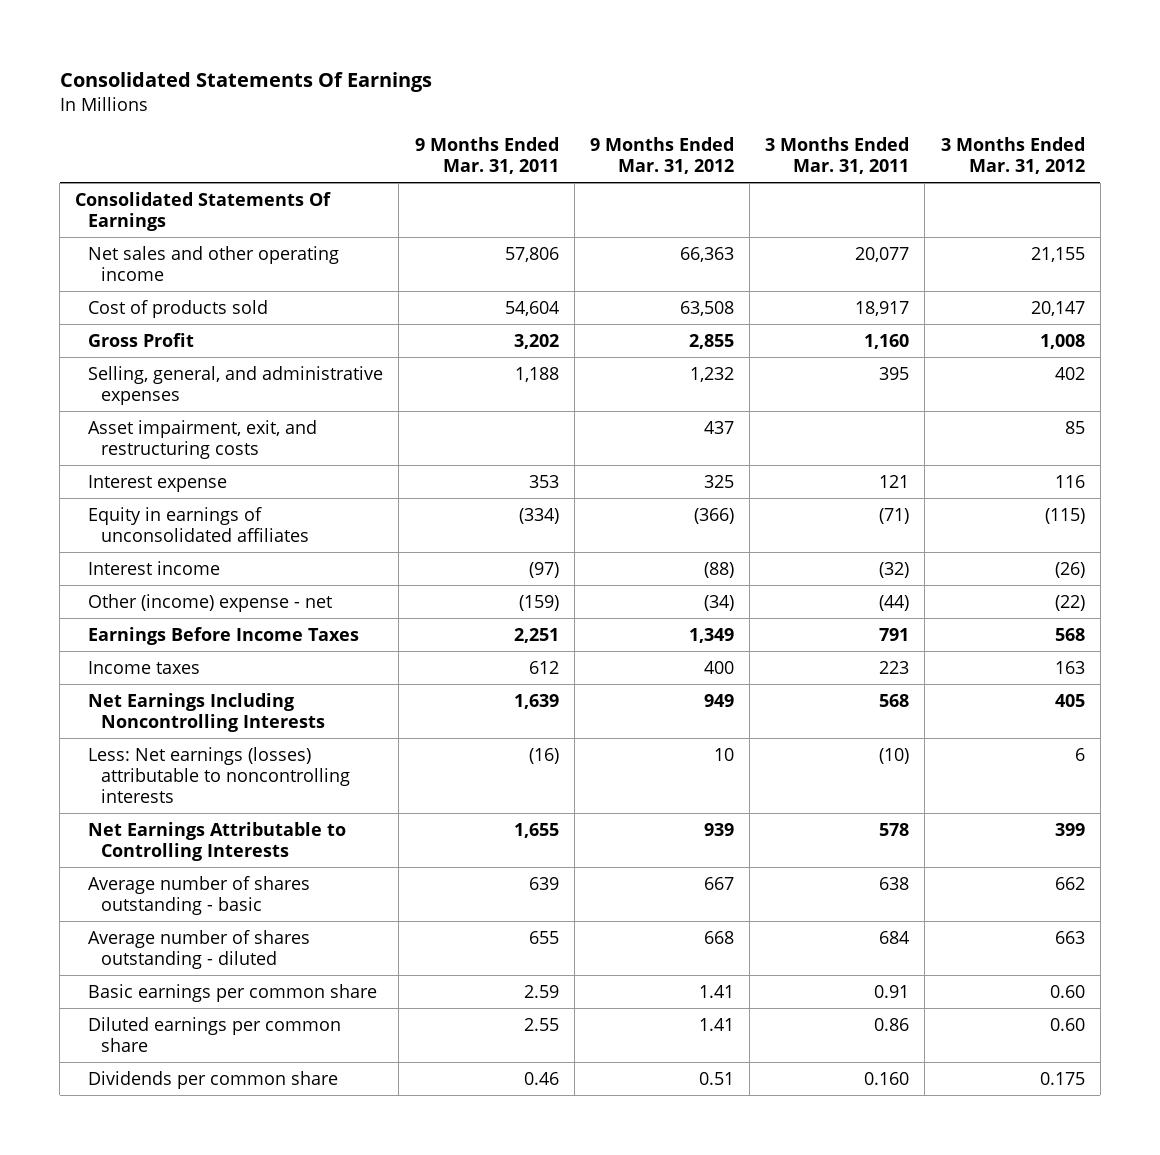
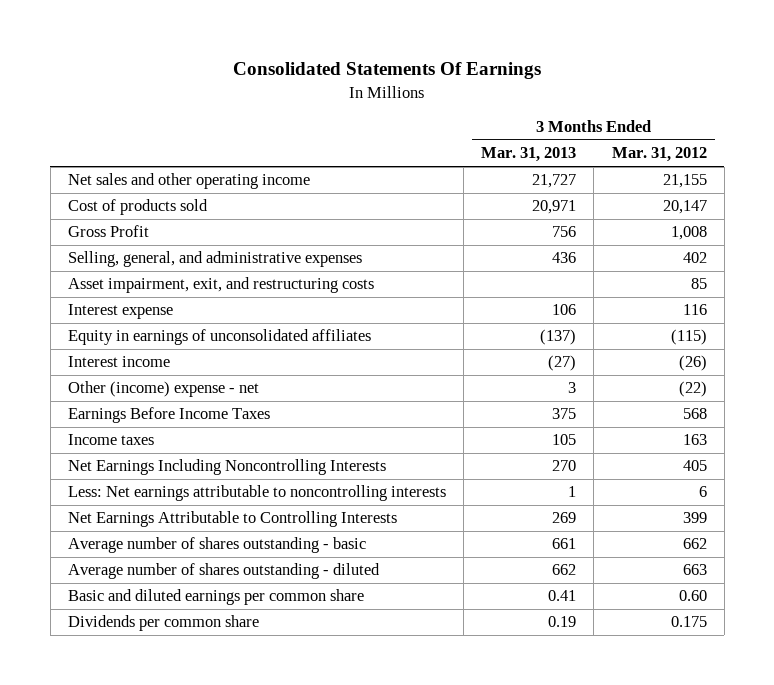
- | 9 Months Ended Mar. 31, 2011 | 9 Months Ended Mar. 31, 2012 | 3 Months Ended Mar. 31, 2011 | 3 Months Ended Mar. 31, 2012
+ | 3 Months Ended Mar. 31, 2013 | 3 Months Ended Mar. 31, 2012
- Consolidated Statements Of Earnings
- Less: Net earnings (losses) attributable to noncontrolling interests | (16) | 10 | (10) | 6
+ Less: Net earnings attributable to noncontrolling interests | 1 | 6
- Basic earnings per common share | 2.59 | 1.41 | 0.91 | 0.60
- Diluted earnings per common share | 2.55 | 1.41 | 0.86 | 0.60
+ Basic and diluted earnings per common share | 0.41 | 0.60

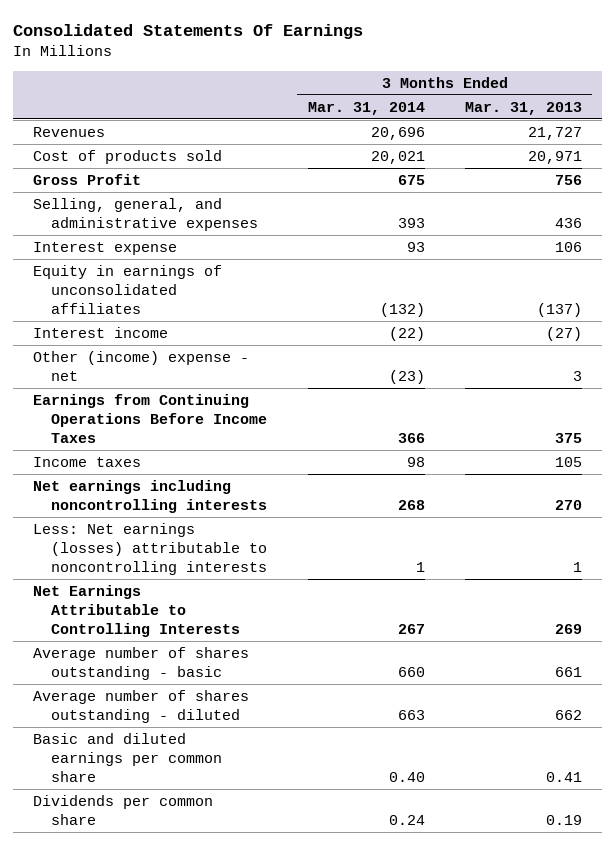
- | 3 Months Ended Mar. 31, 2013 | 3 Months Ended Mar. 31, 2012
+ | 3 Months Ended Mar. 31, 2014 | 3 Months Ended Mar. 31, 2013
- Net sales and other operating income | 21,727 | 21,155
+ Revenues | 20,696 | 21,727
- Asset impairment, exit, and restructuring costs | | 85
- Earnings Before Income Taxes | 375 | 568
+ Earnings from Continuing Operations Before Income Taxes | 366 | 375
- Net Earnings Including Noncontrolling Interests | 270 | 405
- Less: Net earnings attributable to noncontrolling interests | 1 | 6
+ Net earnings including noncontrolling interests | 268 | 270
+ Less: Net earnings (losses) attributable to noncontrolling interests | 1 | 1

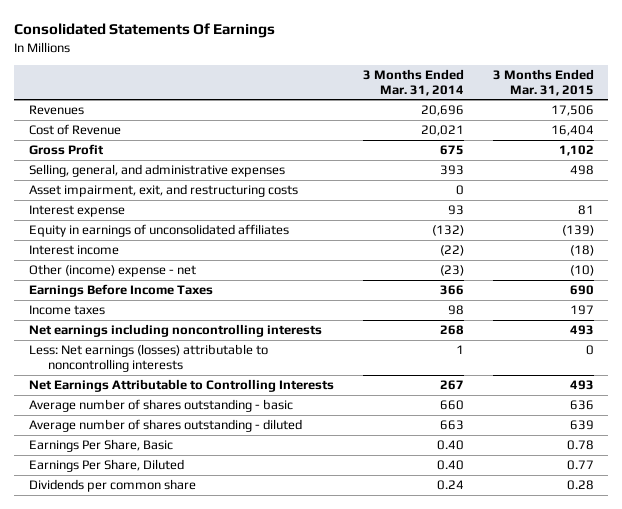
- | 3 Months Ended Mar. 31, 2014 | 3 Months Ended Mar. 31, 2013
+ | 3 Months Ended Mar. 31, 2014 | 3 Months Ended Mar. 31, 2015
- Cost of products sold | 20,021 | 20,971
+ Cost of Revenue | 20,021 | 16,404
+ Asset impairment, exit, and restructuring costs | 0 |
- Earnings from Continuing Operations Before Income Taxes | 366 | 375
+ Earnings Before Income Taxes | 366 | 690
- Basic and diluted earnings per common share | 0.40 | 0.41
+ Earnings Per Share, Basic | 0.40 | 0.78
+ Earnings Per Share, Diluted | 0.40 | 0.77

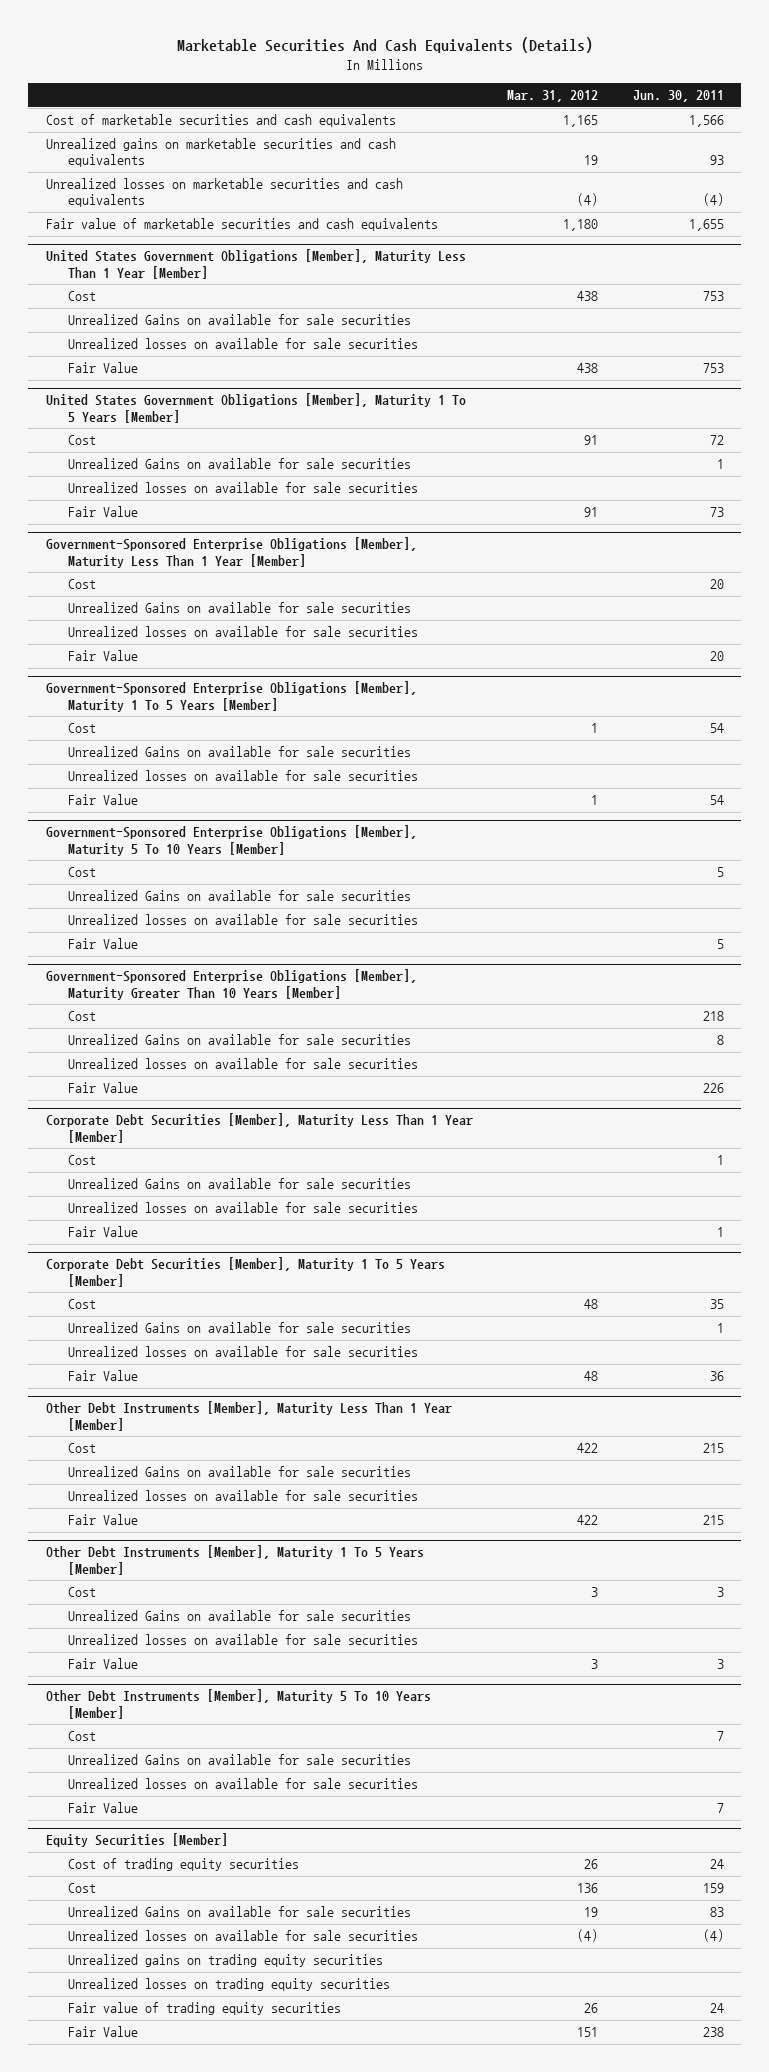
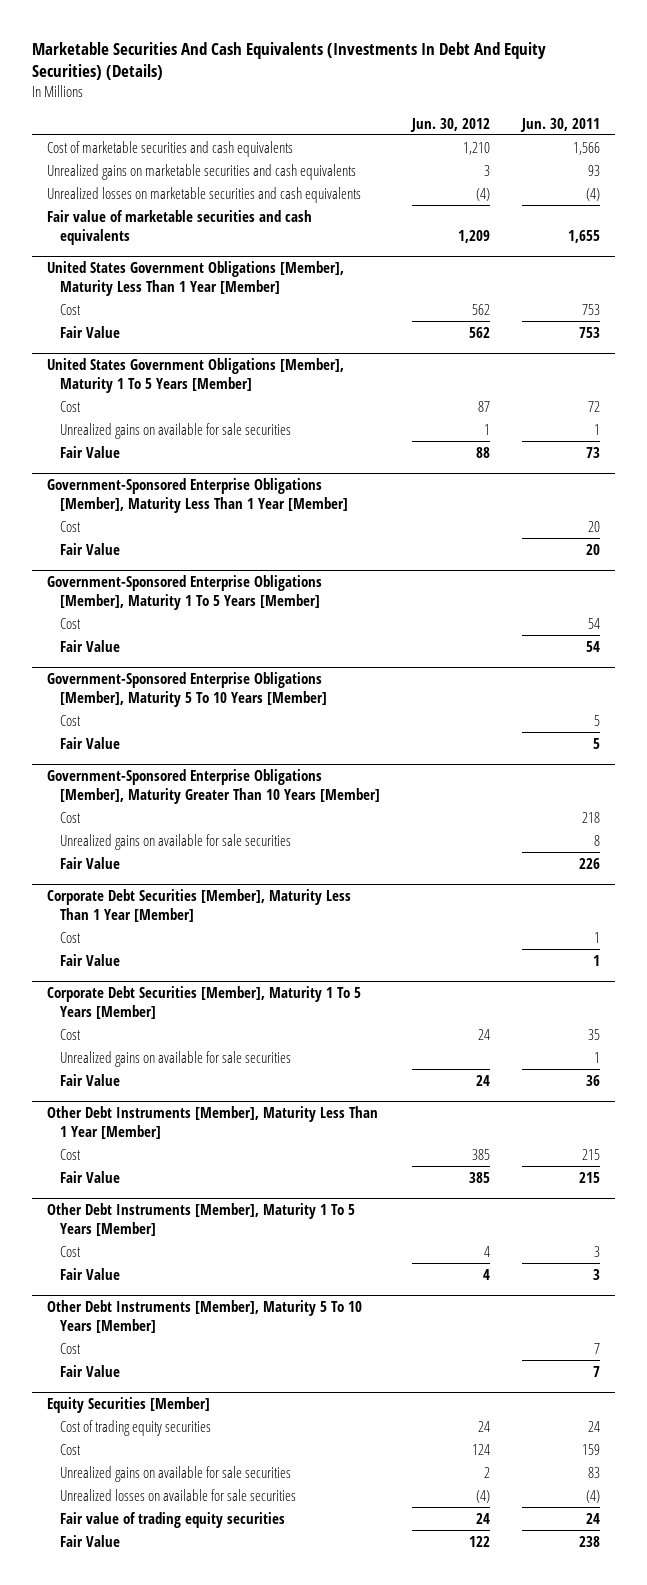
- Marketable Securities And Cash Equivalents (Details)
+ Marketable Securities And Cash Equivalents (Investments In Debt And Equity Securities) (Details)
- | Mar. 31, 2012 | Jun. 30, 2011
+ | Jun. 30, 2012 | Jun. 30, 2011
@ United States Government Obligations [Member], Maturity Less Than 1 Year [Member]
- Unrealized Gains on available for sale securities
- Unrealized losses on available for sale securities
@ United States Government Obligations [Member], Maturity 1 To 5 Years [Member]
- Unrealized Gains on available for sale securities | | 1
- Unrealized losses on available for sale securities
+ Unrealized gains on available for sale securities | 1 | 1
@ Government-Sponsored Enterprise Obligations [Member], Maturity Less Than 1 Year [Member]
- Unrealized Gains on available for sale securities
- Unrealized losses on available for sale securities
@ Government-Sponsored Enterprise Obligations [Member], Maturity 1 To 5 Years [Member]
- Unrealized Gains on available for sale securities
- Unrealized losses on available for sale securities
@ Government-Sponsored Enterprise Obligations [Member], Maturity 5 To 10 Years [Member]
- Unrealized Gains on available for sale securities
- Unrealized losses on available for sale securities
@ Government-Sponsored Enterprise Obligations [Member], Maturity Greater Than 10 Years [Member]
- Unrealized Gains on available for sale securities | | 8
- Unrealized losses on available for sale securities
+ Unrealized gains on available for sale securities | | 8
@ Corporate Debt Securities [Member], Maturity Less Than 1 Year [Member]
- Unrealized Gains on available for sale securities
- Unrealized losses on available for sale securities
@ Corporate Debt Securities [Member], Maturity 1 To 5 Years [Member]
- Unrealized Gains on available for sale securities | | 1
- Unrealized losses on available for sale securities
+ Unrealized gains on available for sale securities | | 1
@ Other Debt Instruments [Member], Maturity Less Than 1 Year [Member]
- Unrealized Gains on available for sale securities
- Unrealized losses on available for sale securities
@ Other Debt Instruments [Member], Maturity 1 To 5 Years [Member]
- Unrealized Gains on available for sale securities
- Unrealized losses on available for sale securities
@ Other Debt Instruments [Member], Maturity 5 To 10 Years [Member]
- Unrealized Gains on available for sale securities
- Unrealized losses on available for sale securities
@ Equity Securities [Member]
- Unrealized Gains on available for sale securities | 19 | 83
+ Unrealized gains on available for sale securities | 2 | 83
- Unrealized gains on trading equity securities
- Unrealized losses on trading equity securities

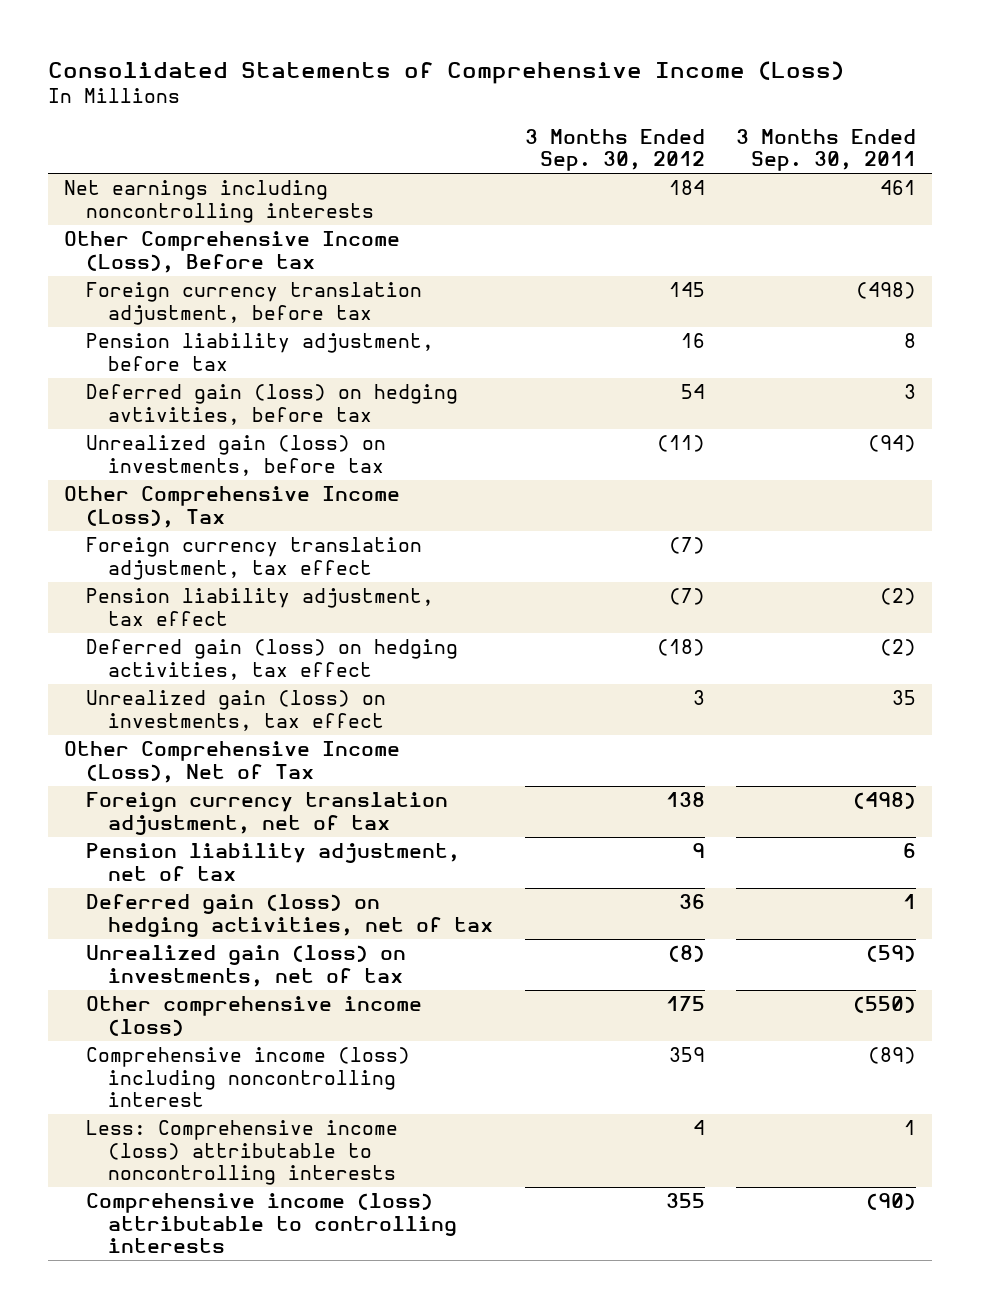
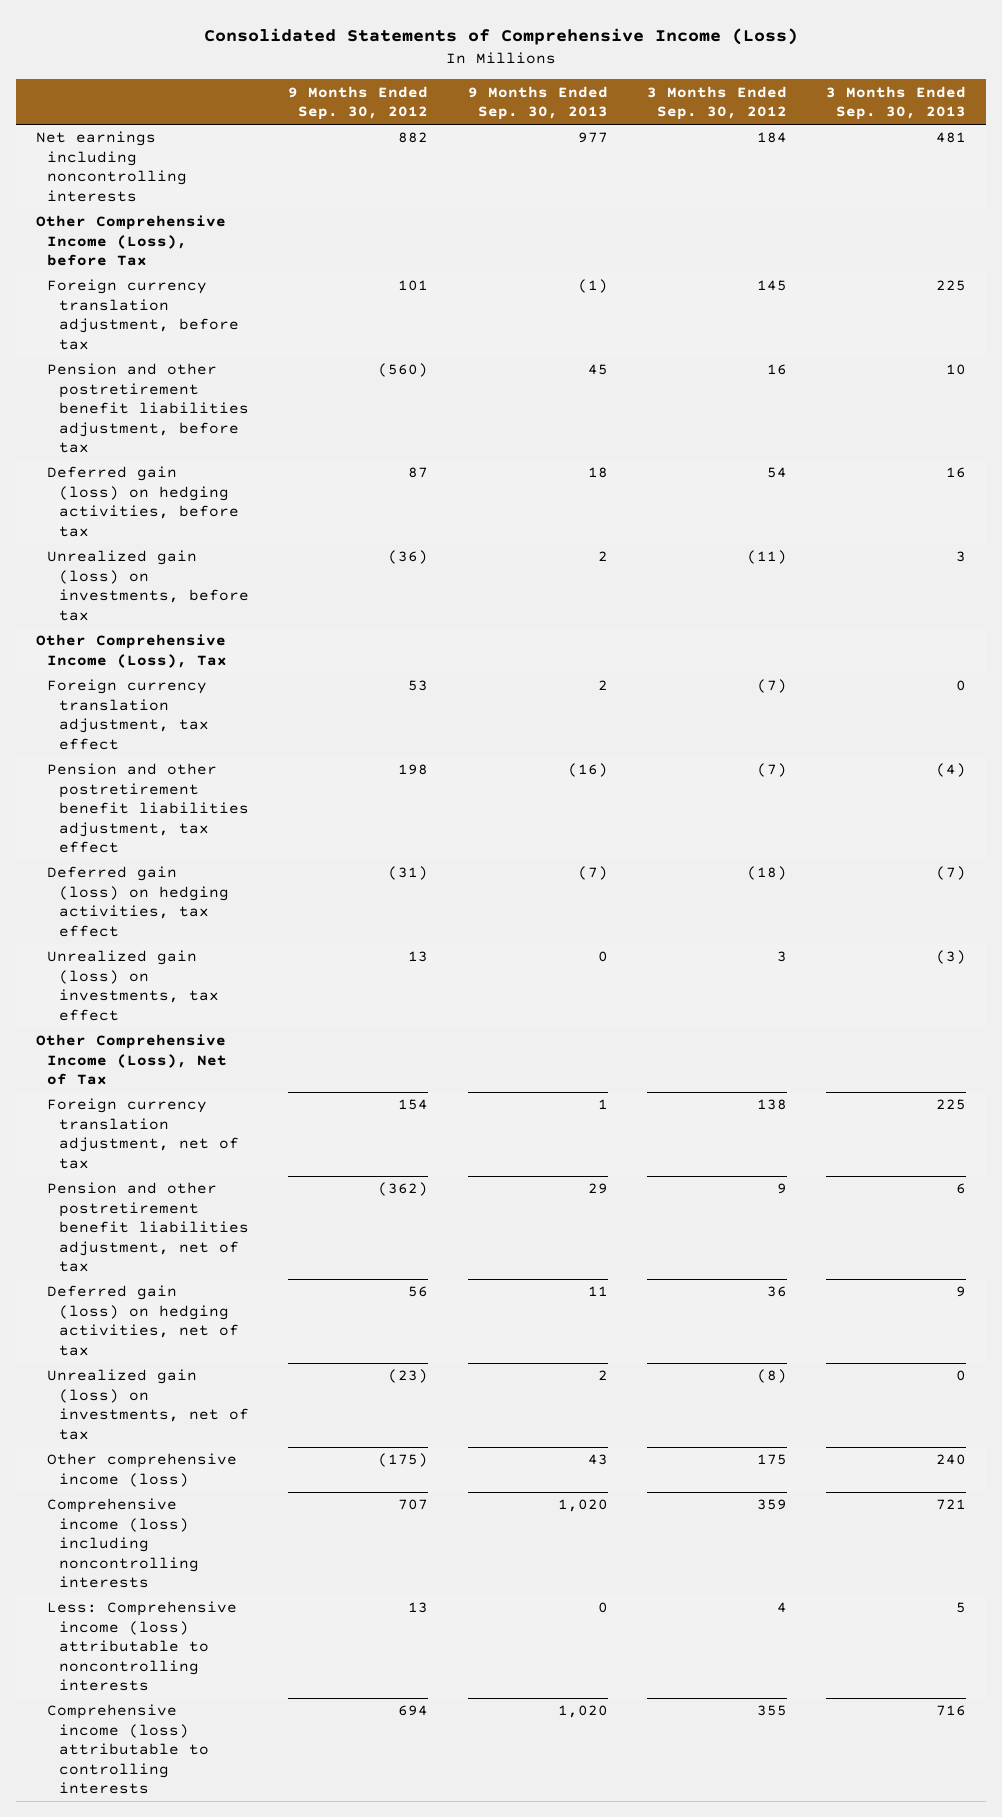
- | 3 Months Ended Sep. 30, 2012 | 3 Months Ended Sep. 30, 2011
+ | 9 Months Ended Sep. 30, 2012 | 9 Months Ended Sep. 30, 2013 | 3 Months Ended Sep. 30, 2012 | 3 Months Ended Sep. 30, 2013
- Other Comprehensive Income (Loss), Before tax
+ Other Comprehensive Income (Loss), before Tax
- Pension liability adjustment, before tax | 16 | 8
- Deferred gain (loss) on hedging avtivities, before tax | 54 | 3
+ Pension and other postretirement benefit liabilities adjustment, before tax | (560) | 45 | 16 | 10
+ Deferred gain (loss) on hedging activities, before tax | 87 | 18 | 54 | 16
- Pension liability adjustment, tax effect | (7) | (2)
+ Pension and other postretirement benefit liabilities adjustment, tax effect | 198 | (16) | (7) | (4)
- Pension liability adjustment, net of tax | 9 | 6
+ Pension and other postretirement benefit liabilities adjustment, net of tax | (362) | 29 | 9 | 6
- Comprehensive income (loss) including noncontrolling interest | 359 | (89)
+ Comprehensive income (loss) including noncontrolling interests | 707 | 1,020 | 359 | 721

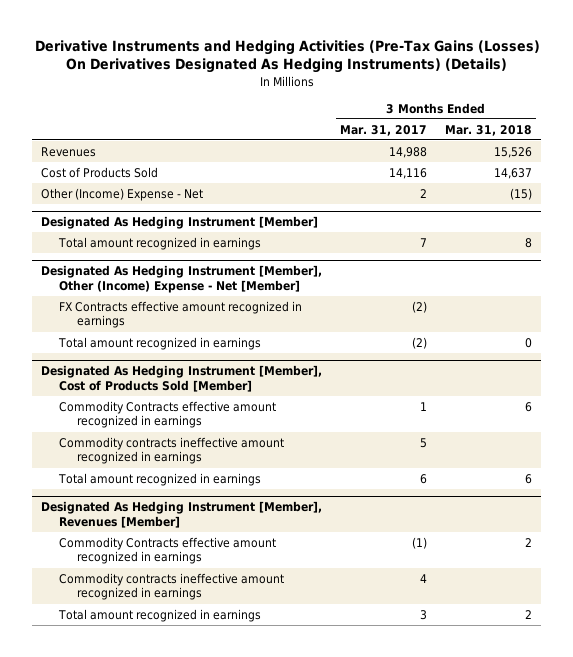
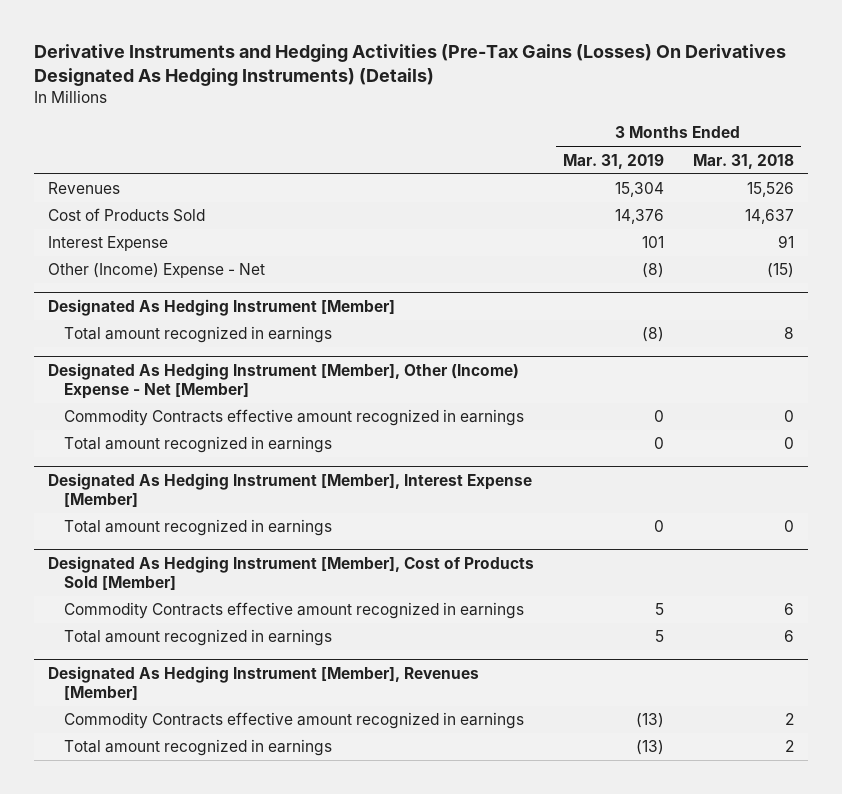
- | 3 Months Ended Mar. 31, 2017 | 3 Months Ended Mar. 31, 2018
+ | 3 Months Ended Mar. 31, 2019 | 3 Months Ended Mar. 31, 2018
+ Interest Expense | 101 | 91
@ Designated As Hedging Instrument [Member], Other (Income) Expense - Net [Member]
- FX Contracts effective amount recognized in earnings | (2) |
+ Commodity Contracts effective amount recognized in earnings | 0 | 0
+ Designated As Hedging Instrument [Member], Interest Expense [Member]
+ Total amount recognized in earnings | 0 | 0
@ Designated As Hedging Instrument [Member], Cost of Products Sold [Member]
- Commodity contracts ineffective amount recognized in earnings | 5 |
@ Designated As Hedging Instrument [Member], Revenues [Member]
- Commodity contracts ineffective amount recognized in earnings | 4 |

